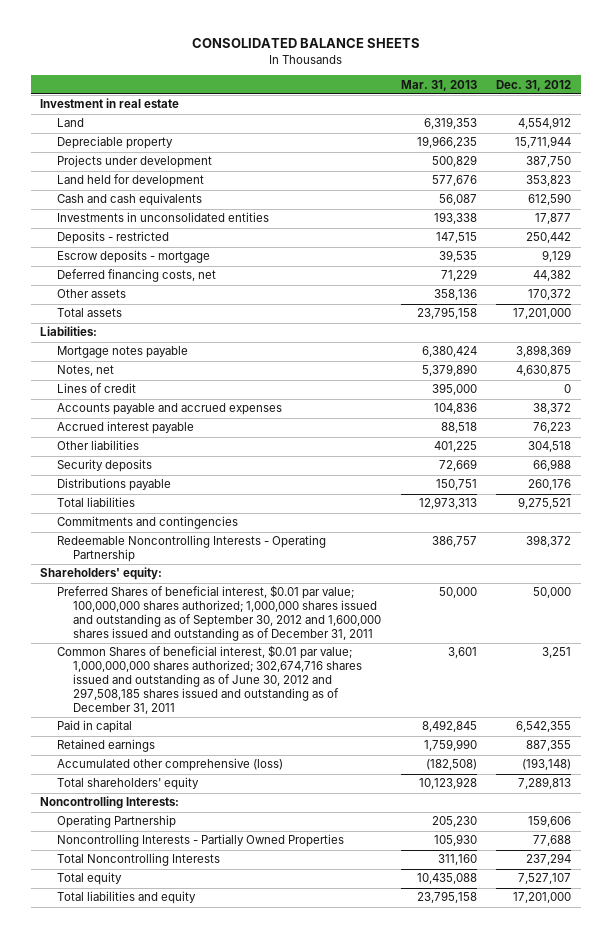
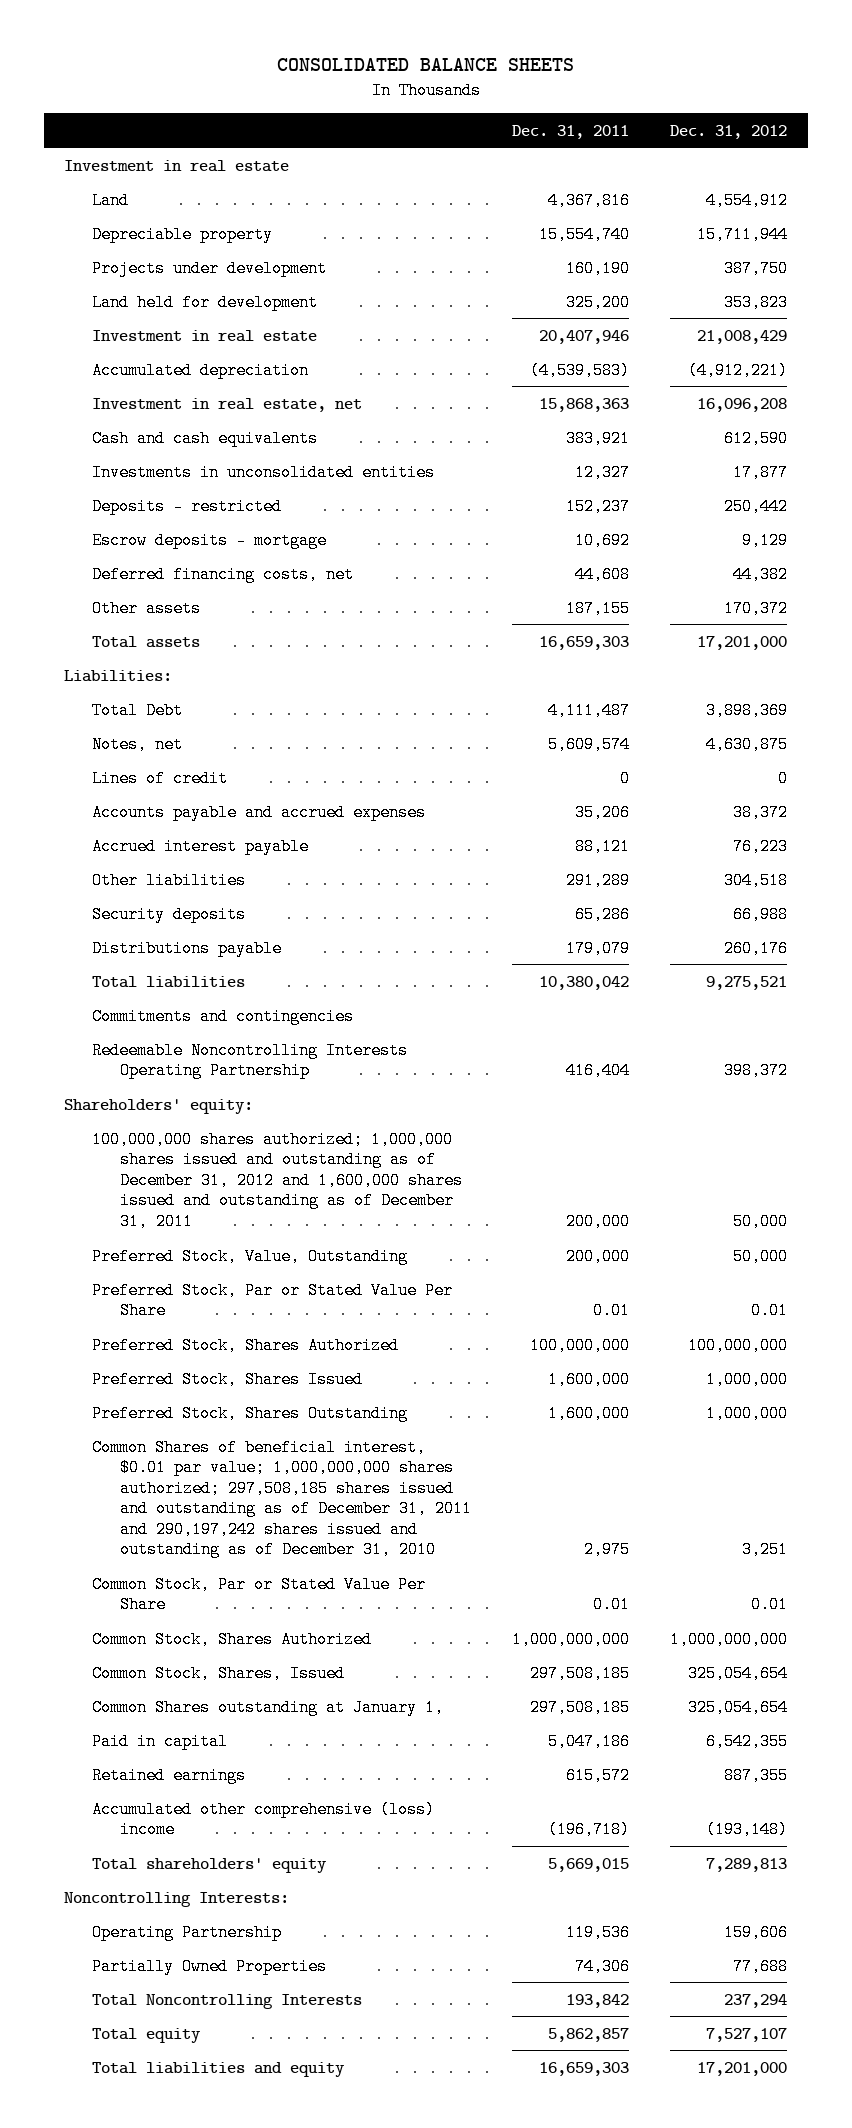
- | Mar. 31, 2013 | Dec. 31, 2012
+ | Dec. 31, 2011 | Dec. 31, 2012
+ Investment in real estate | 20,407,946 | 21,008,429
+ Accumulated depreciation | (4,539,583) | (4,912,221)
+ Investment in real estate, net | 15,868,363 | 16,096,208
- Mortgage notes payable | 6,380,424 | 3,898,369
+ Total Debt | 4,111,487 | 3,898,369
- Redeemable Noncontrolling Interests - Operating Partnership | 386,757 | 398,372
+ Redeemable Noncontrolling Interests Operating Partnership | 416,404 | 398,372
- Preferred Shares of beneficial interest, $0.01 par value; 100,000,000 shares authorized; 1,000,000 shares issued and outstanding as of September 30, 2012 and 1,600,000 shares issued and outstanding as of December 31, 2011 | 50,000 | 50,000
- Common Shares of beneficial interest, $0.01 par value; 1,000,000,000 shares authorized; 302,674,716 shares issued and outstanding as of June 30, 2012 and 297,508,185 shares issued and outstanding as of December 31, 2011 | 3,601 | 3,251
+ 100,000,000 shares authorized; 1,000,000 shares issued and outstanding as of December 31, 2012 and 1,600,000 shares issued and outstanding as of December 31, 2011 | 200,000 | 50,000
+ Preferred Stock, Value, Outstanding | 200,000 | 50,000
+ Preferred Stock, Par or Stated Value Per Share | 0.01 | 0.01
+ Preferred Stock, Shares Authorized | 100,000,000 | 100,000,000
+ Preferred Stock, Shares Issued | 1,600,000 | 1,000,000
+ Preferred Stock, Shares Outstanding | 1,600,000 | 1,000,000
+ Common Shares of beneficial interest, $0.01 par value; 1,000,000,000 shares authorized; 297,508,185 shares issued and outstanding as of December 31, 2011 and 290,197,242 shares issued and outstanding as of December 31, 2010 | 2,975 | 3,251
+ Common Stock, Par or Stated Value Per Share | 0.01 | 0.01
+ Common Stock, Shares Authorized | 1,000,000,000 | 1,000,000,000
+ Common Stock, Shares, Issued | 297,508,185 | 325,054,654
+ Common Shares outstanding at January 1, | 297,508,185 | 325,054,654
- Accumulated other comprehensive (loss) | (182,508) | (193,148)
+ Accumulated other comprehensive (loss) income | (196,718) | (193,148)
- Noncontrolling Interests - Partially Owned Properties | 105,930 | 77,688
+ Partially Owned Properties | 74,306 | 77,688

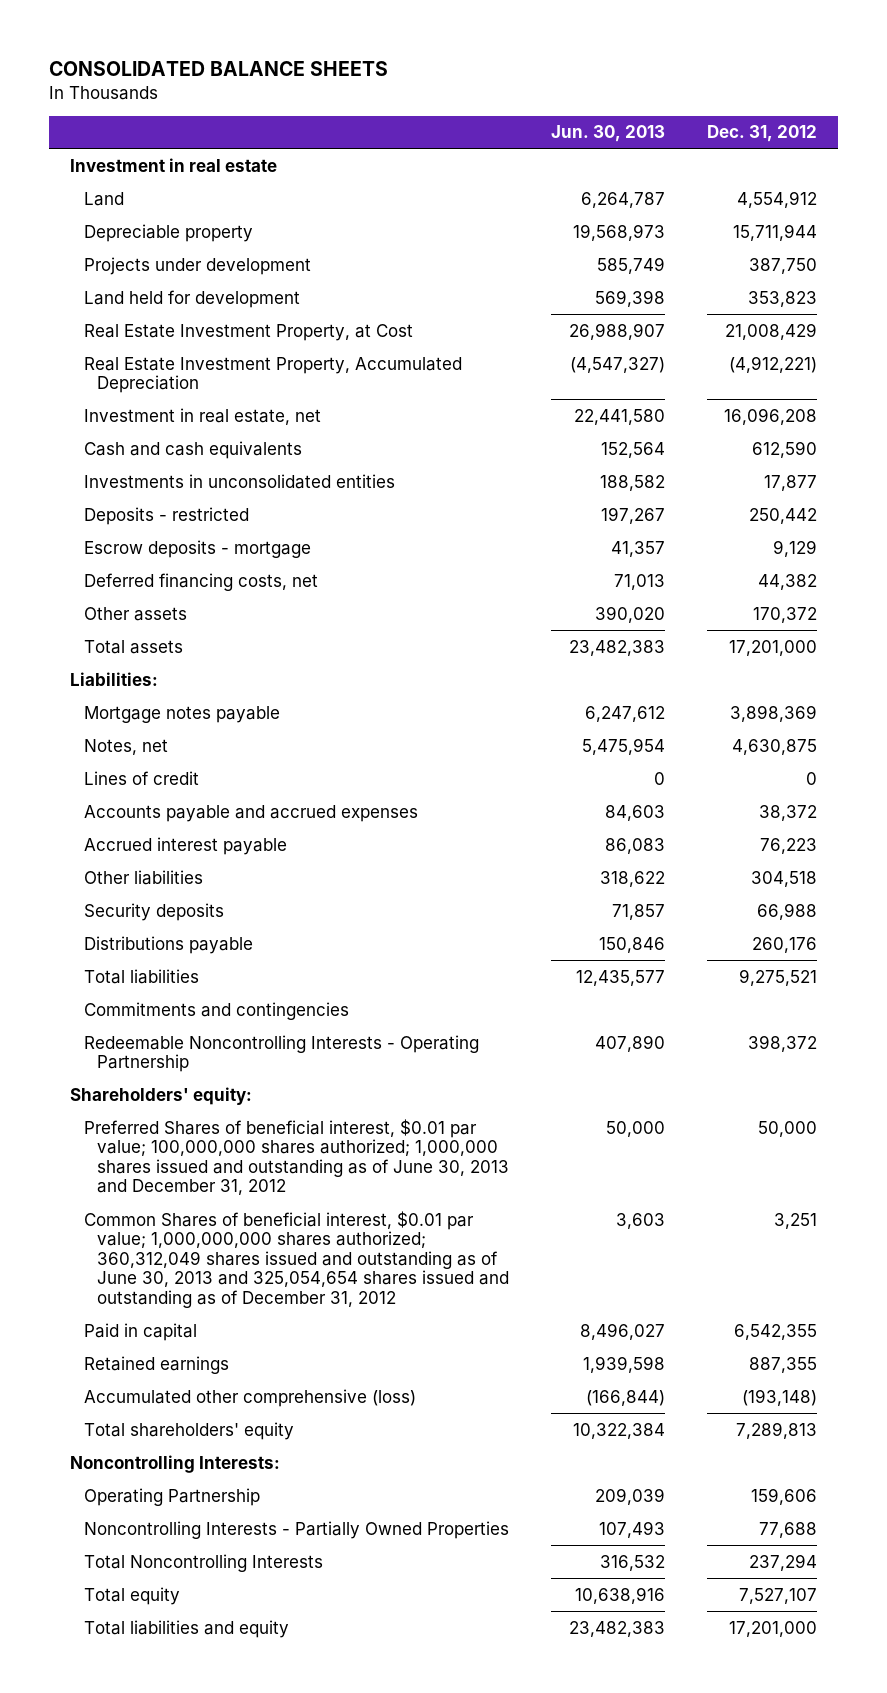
- | Dec. 31, 2011 | Dec. 31, 2012
+ | Jun. 30, 2013 | Dec. 31, 2012
- Investment in real estate | 20,407,946 | 21,008,429
- Accumulated depreciation | (4,539,583) | (4,912,221)
+ Real Estate Investment Property, at Cost | 26,988,907 | 21,008,429
+ Real Estate Investment Property, Accumulated Depreciation | (4,547,327) | (4,912,221)
- Total Debt | 4,111,487 | 3,898,369
+ Mortgage notes payable | 6,247,612 | 3,898,369
- Redeemable Noncontrolling Interests Operating Partnership | 416,404 | 398,372
+ Redeemable Noncontrolling Interests - Operating Partnership | 407,890 | 398,372
- 100,000,000 shares authorized; 1,000,000 shares issued and outstanding as of December 31, 2012 and 1,600,000 shares issued and outstanding as of December 31, 2011 | 200,000 | 50,000
- Preferred Stock, Value, Outstanding | 200,000 | 50,000
- Preferred Stock, Par or Stated Value Per Share | 0.01 | 0.01
- Preferred Stock, Shares Authorized | 100,000,000 | 100,000,000
- Preferred Stock, Shares Issued | 1,600,000 | 1,000,000
- Preferred Stock, Shares Outstanding | 1,600,000 | 1,000,000
- Common Shares of beneficial interest, $0.01 par value; 1,000,000,000 shares authorized; 297,508,185 shares issued and outstanding as of December 31, 2011 and 290,197,242 shares issued and outstanding as of December 31, 2010 | 2,975 | 3,251
- Common Stock, Par or Stated Value Per Share | 0.01 | 0.01
- Common Stock, Shares Authorized | 1,000,000,000 | 1,000,000,000
- Common Stock, Shares, Issued | 297,508,185 | 325,054,654
- Common Shares outstanding at January 1, | 297,508,185 | 325,054,654
+ Preferred Shares of beneficial interest, $0.01 par value; 100,000,000 shares authorized; 1,000,000 shares issued and outstanding as of June 30, 2013 and December 31, 2012 | 50,000 | 50,000
+ Common Shares of beneficial interest, $0.01 par value; 1,000,000,000 shares authorized; 360,312,049 shares issued and outstanding as of June 30, 2013 and 325,054,654 shares issued and outstanding as of December 31, 2012 | 3,603 | 3,251
- Accumulated other comprehensive (loss) income | (196,718) | (193,148)
+ Accumulated other comprehensive (loss) | (166,844) | (193,148)
- Partially Owned Properties | 74,306 | 77,688
+ Noncontrolling Interests - Partially Owned Properties | 107,493 | 77,688

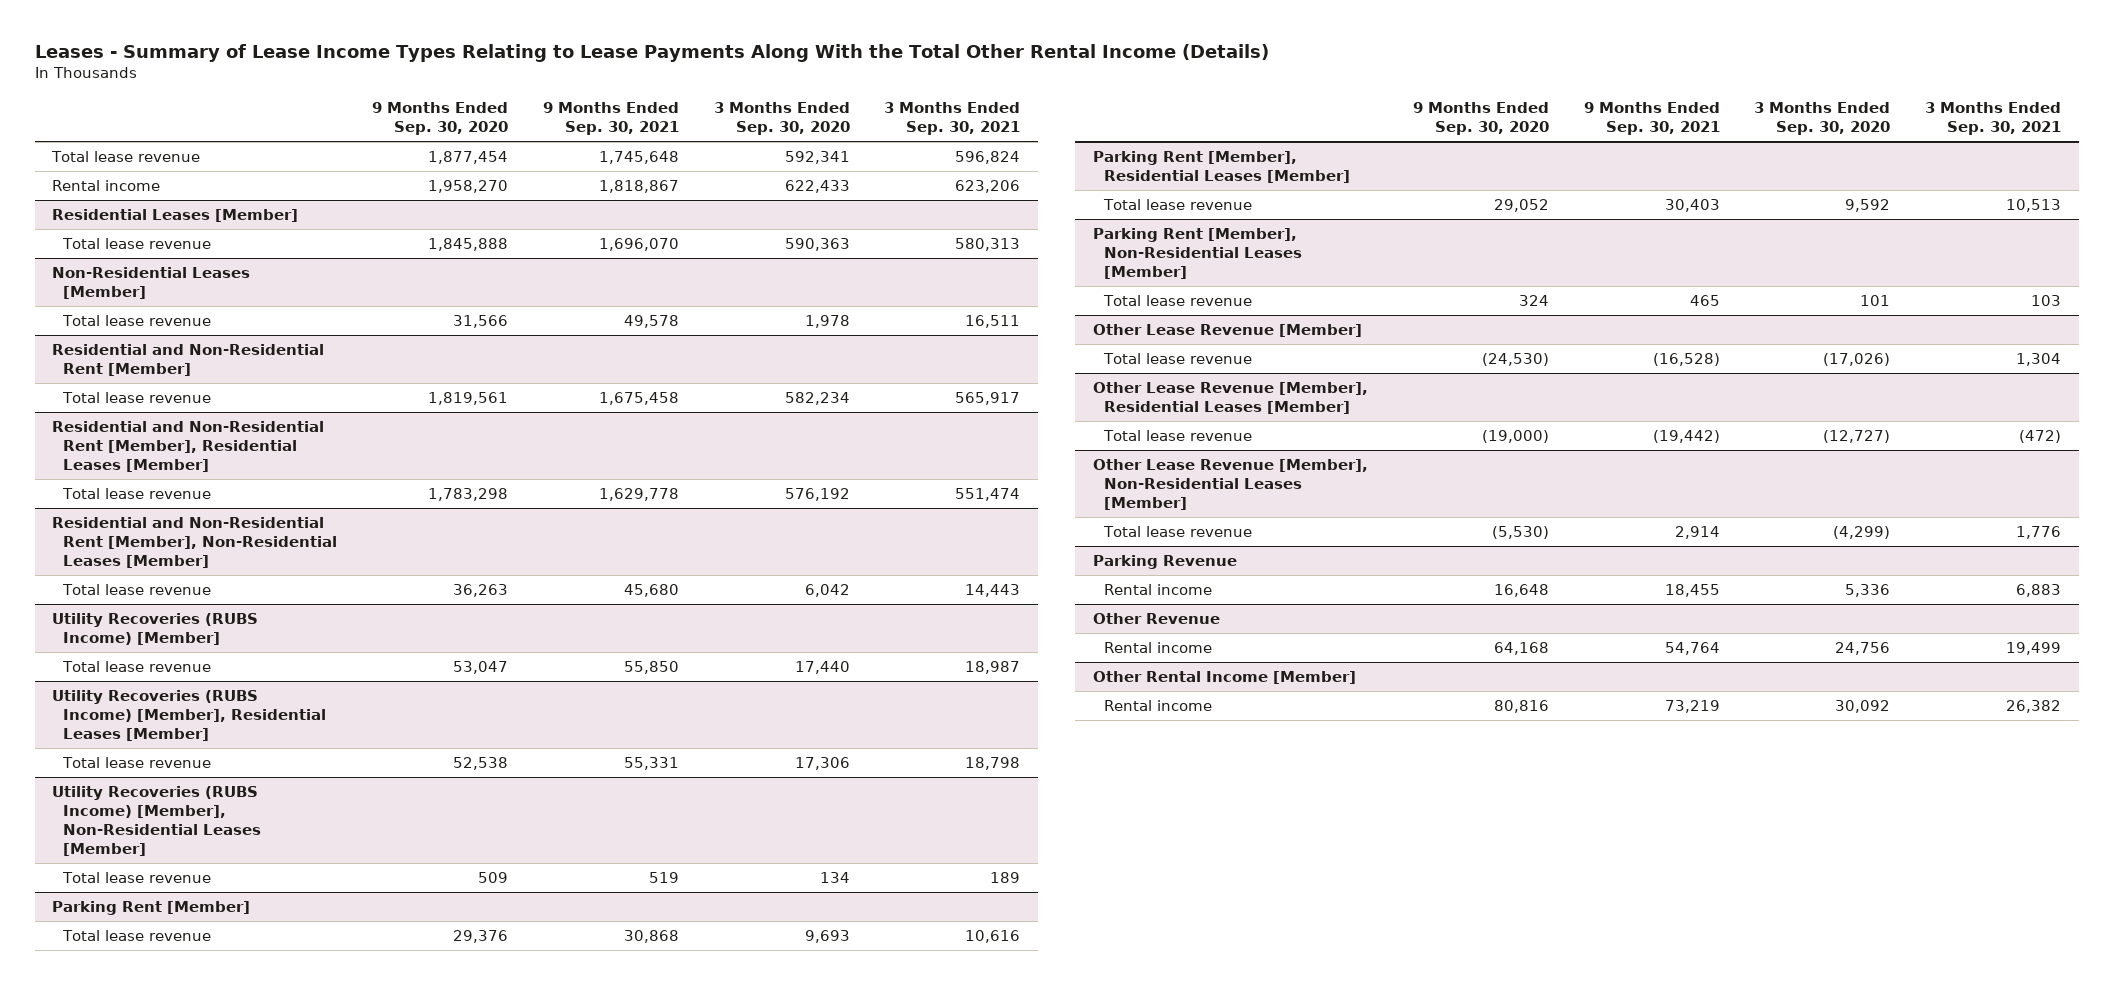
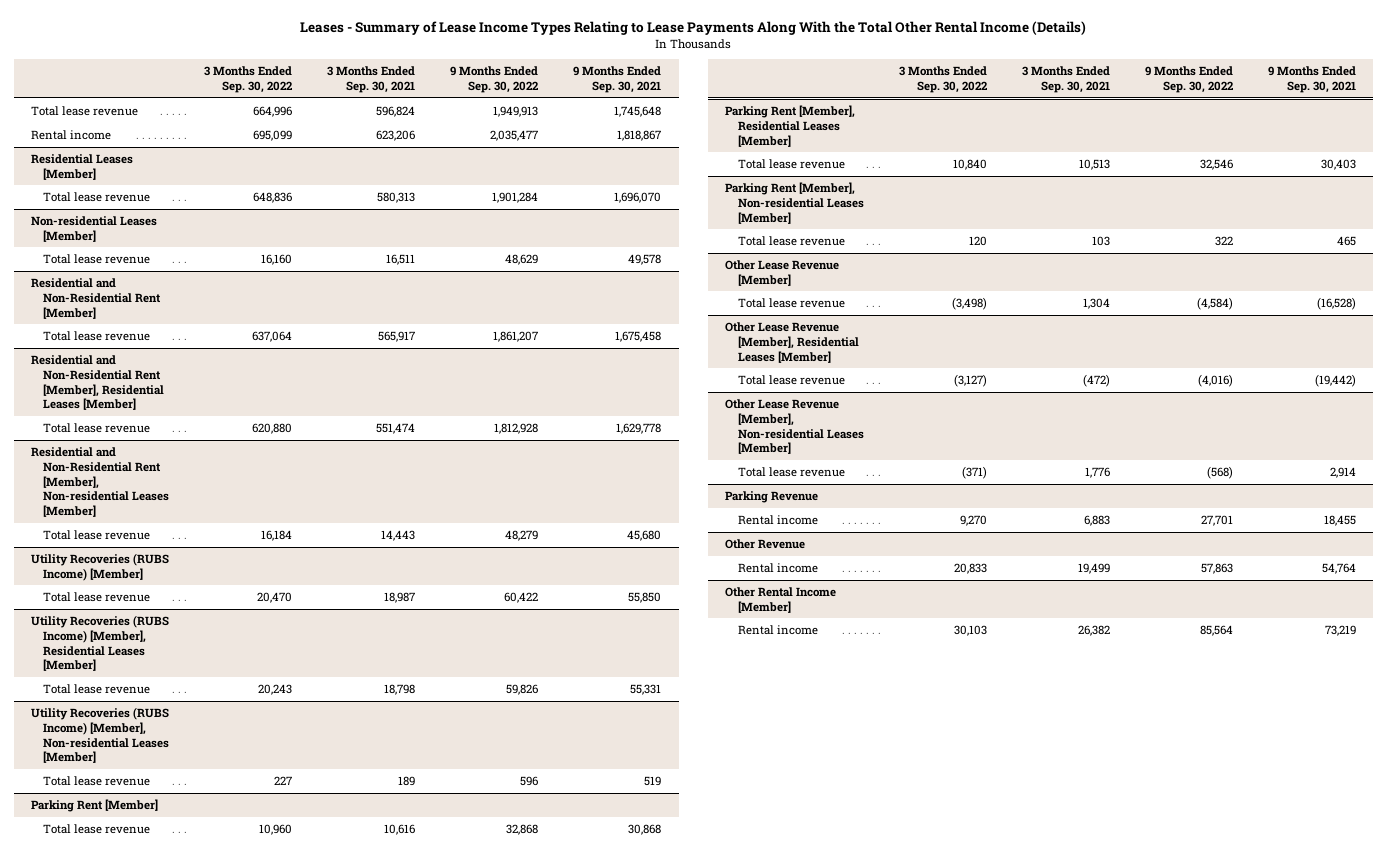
- | 9 Months Ended Sep. 30, 2020 | 9 Months Ended Sep. 30, 2021 | 3 Months Ended Sep. 30, 2020 | 3 Months Ended Sep. 30, 2021
+ | 3 Months Ended Sep. 30, 2022 | 3 Months Ended Sep. 30, 2021 | 9 Months Ended Sep. 30, 2022 | 9 Months Ended Sep. 30, 2021
- Non-Residential Leases [Member]
+ Non-residential Leases [Member]
- Residential and Non-Residential Rent [Member], Non-Residential Leases [Member]
+ Residential and Non-Residential Rent [Member], Non-residential Leases [Member]
- Utility Recoveries (RUBS Income) [Member], Non-Residential Leases [Member]
+ Utility Recoveries (RUBS Income) [Member], Non-residential Leases [Member]
- Parking Rent [Member], Non-Residential Leases [Member]
+ Parking Rent [Member], Non-residential Leases [Member]
- Other Lease Revenue [Member], Non-Residential Leases [Member]
+ Other Lease Revenue [Member], Non-residential Leases [Member]

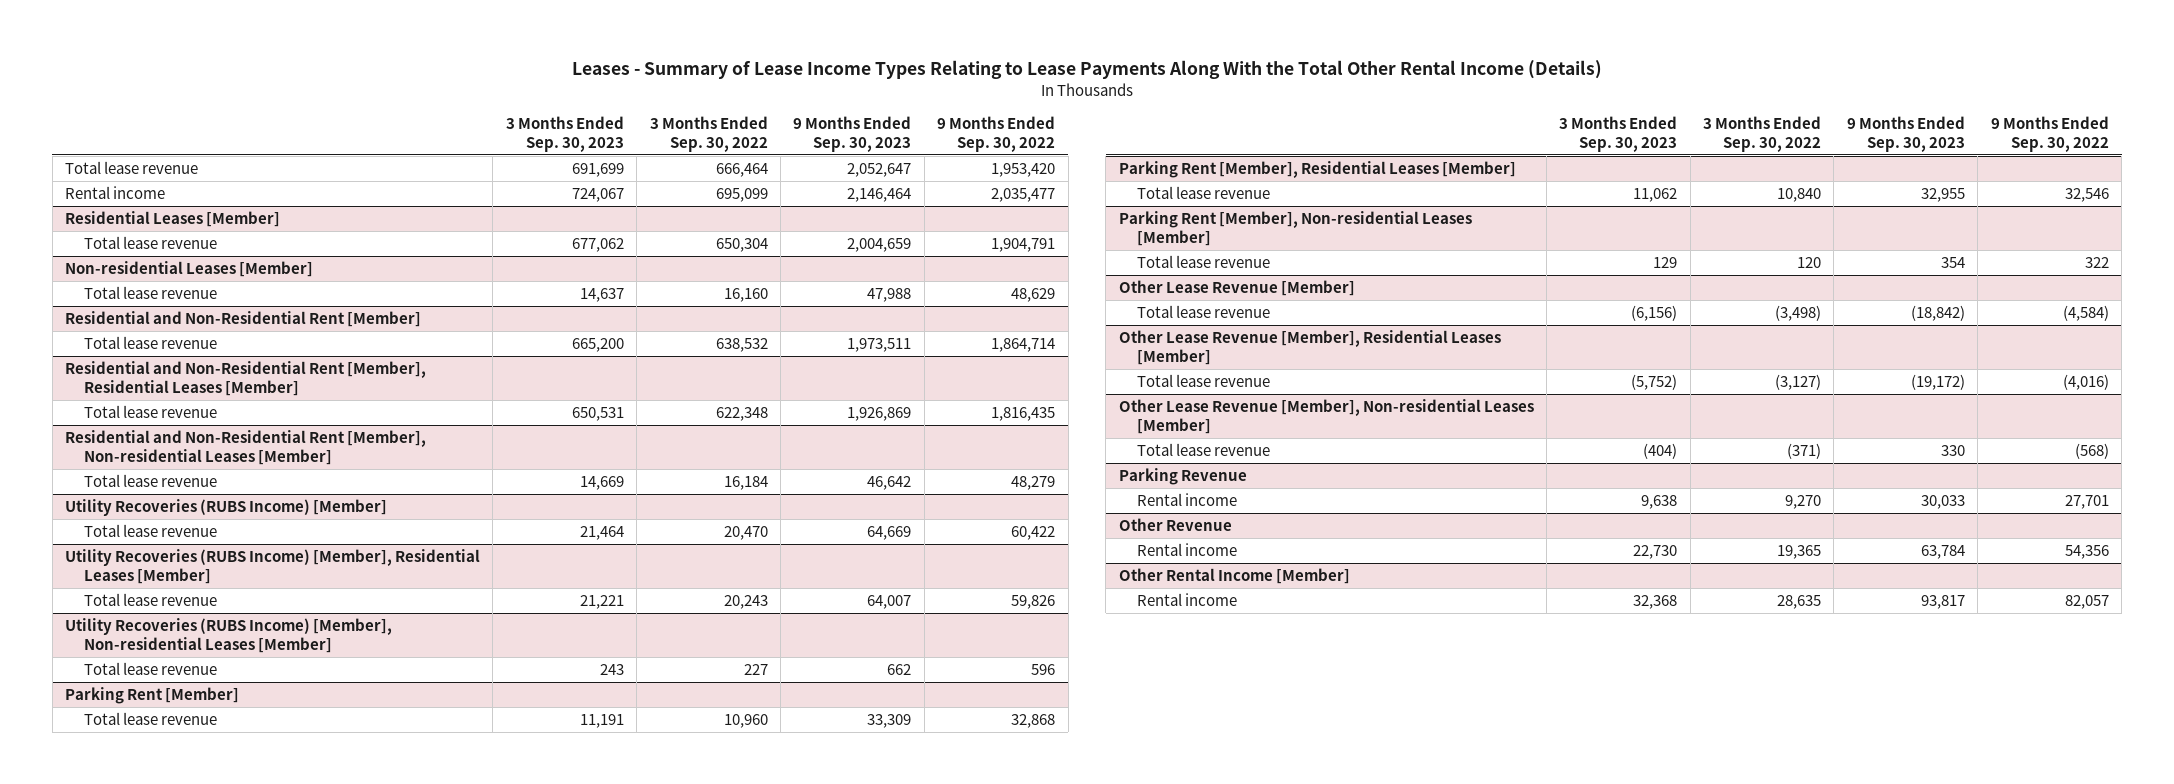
- | 3 Months Ended Sep. 30, 2022 | 3 Months Ended Sep. 30, 2021 | 9 Months Ended Sep. 30, 2022 | 9 Months Ended Sep. 30, 2021
+ | 3 Months Ended Sep. 30, 2023 | 3 Months Ended Sep. 30, 2022 | 9 Months Ended Sep. 30, 2023 | 9 Months Ended Sep. 30, 2022
- Total lease revenue | 664,996 | 596,824 | 1,949,913 | 1,745,648
+ Total lease revenue | 691,699 | 666,464 | 2,052,647 | 1,953,420
@ Residential Leases [Member]
- Total lease revenue | 648,836 | 580,313 | 1,901,284 | 1,696,070
+ Total lease revenue | 677,062 | 650,304 | 2,004,659 | 1,904,791
@ Residential and Non-Residential Rent [Member]
- Total lease revenue | 637,064 | 565,917 | 1,861,207 | 1,675,458
+ Total lease revenue | 665,200 | 638,532 | 1,973,511 | 1,864,714
@ Residential and Non-Residential Rent [Member], Residential Leases [Member]
- Total lease revenue | 620,880 | 551,474 | 1,812,928 | 1,629,778
+ Total lease revenue | 650,531 | 622,348 | 1,926,869 | 1,816,435
@ Other Revenue
- Rental income | 20,833 | 19,499 | 57,863 | 54,764
+ Rental income | 22,730 | 19,365 | 63,784 | 54,356
@ Other Rental Income [Member]
- Rental income | 30,103 | 26,382 | 85,564 | 73,219
+ Rental income | 32,368 | 28,635 | 93,817 | 82,057

